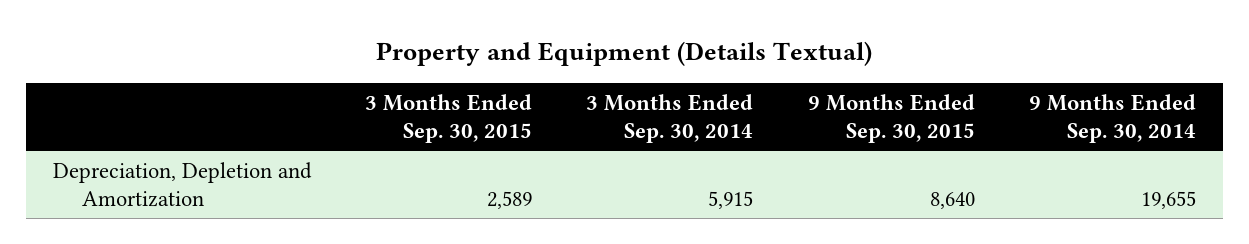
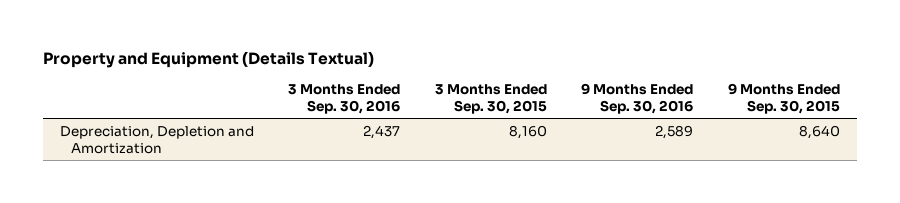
- | 3 Months Ended Sep. 30, 2015 | 3 Months Ended Sep. 30, 2014 | 9 Months Ended Sep. 30, 2015 | 9 Months Ended Sep. 30, 2014
+ | 3 Months Ended Sep. 30, 2016 | 3 Months Ended Sep. 30, 2015 | 9 Months Ended Sep. 30, 2016 | 9 Months Ended Sep. 30, 2015
- Depreciation, Depletion and Amortization | 2,589 | 5,915 | 8,640 | 19,655
+ Depreciation, Depletion and Amortization | 2,437 | 8,160 | 2,589 | 8,640

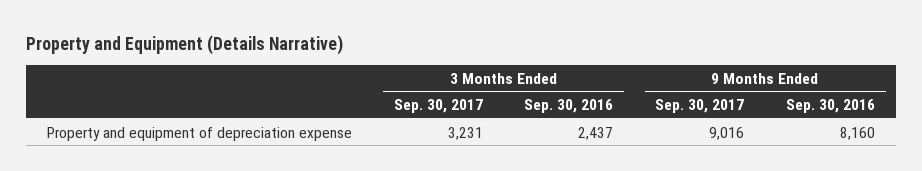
- Property and Equipment (Details Textual)
+ Property and Equipment (Details Narrative)
- | 3 Months Ended Sep. 30, 2016 | 3 Months Ended Sep. 30, 2015 | 9 Months Ended Sep. 30, 2016 | 9 Months Ended Sep. 30, 2015
+ | 3 Months Ended Sep. 30, 2017 | 3 Months Ended Sep. 30, 2016 | 9 Months Ended Sep. 30, 2017 | 9 Months Ended Sep. 30, 2016
- Depreciation, Depletion and Amortization | 2,437 | 8,160 | 2,589 | 8,640
+ Property and equipment of depreciation expense | 3,231 | 2,437 | 9,016 | 8,160

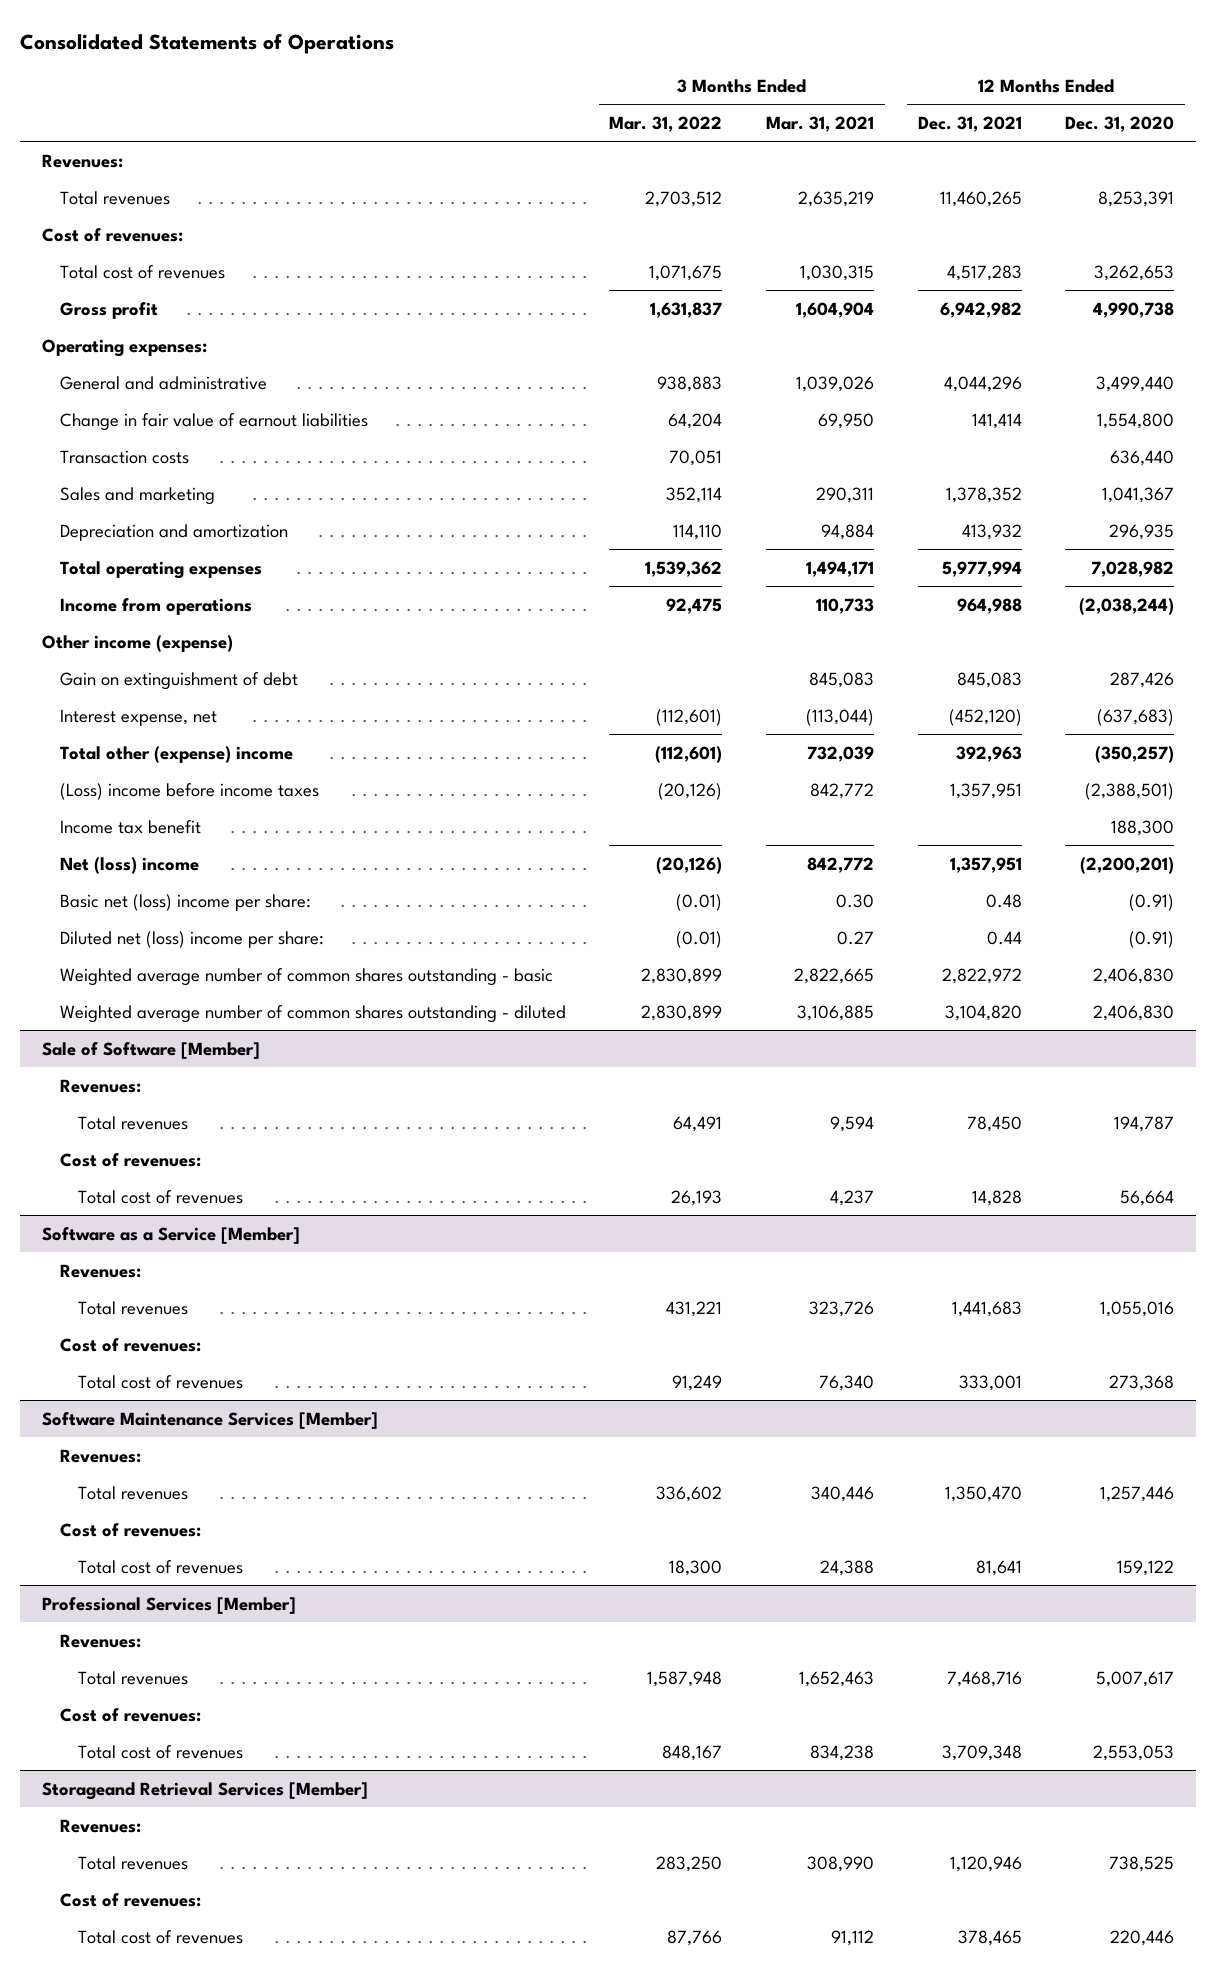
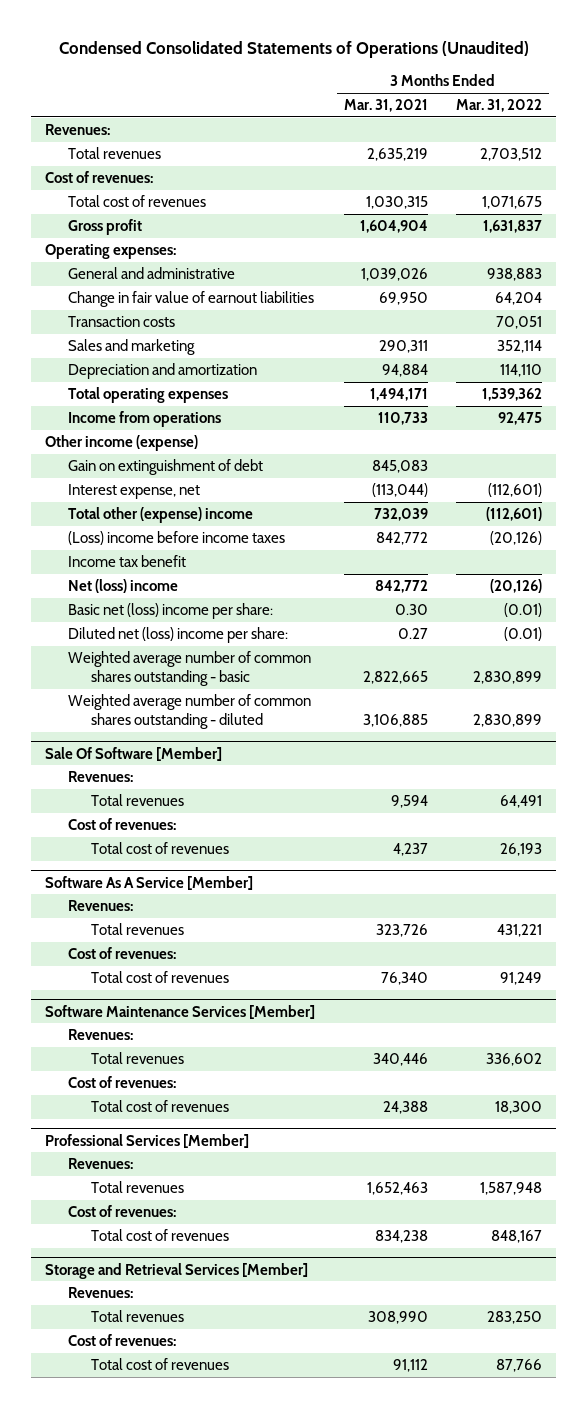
- Consolidated Statements of Operations
+ Condensed Consolidated Statements of Operations (Unaudited)
- | 3 Months Ended Mar. 31, 2022 | 3 Months Ended Mar. 31, 2021 | 12 Months Ended Dec. 31, 2021 | 12 Months Ended Dec. 31, 2020
+ | 3 Months Ended Mar. 31, 2021 | 3 Months Ended Mar. 31, 2022
- Sale of Software [Member]
+ Sale Of Software [Member]
- Software as a Service [Member]
+ Software As A Service [Member]
- Storageand Retrieval Services [Member]
+ Storage and Retrieval Services [Member]

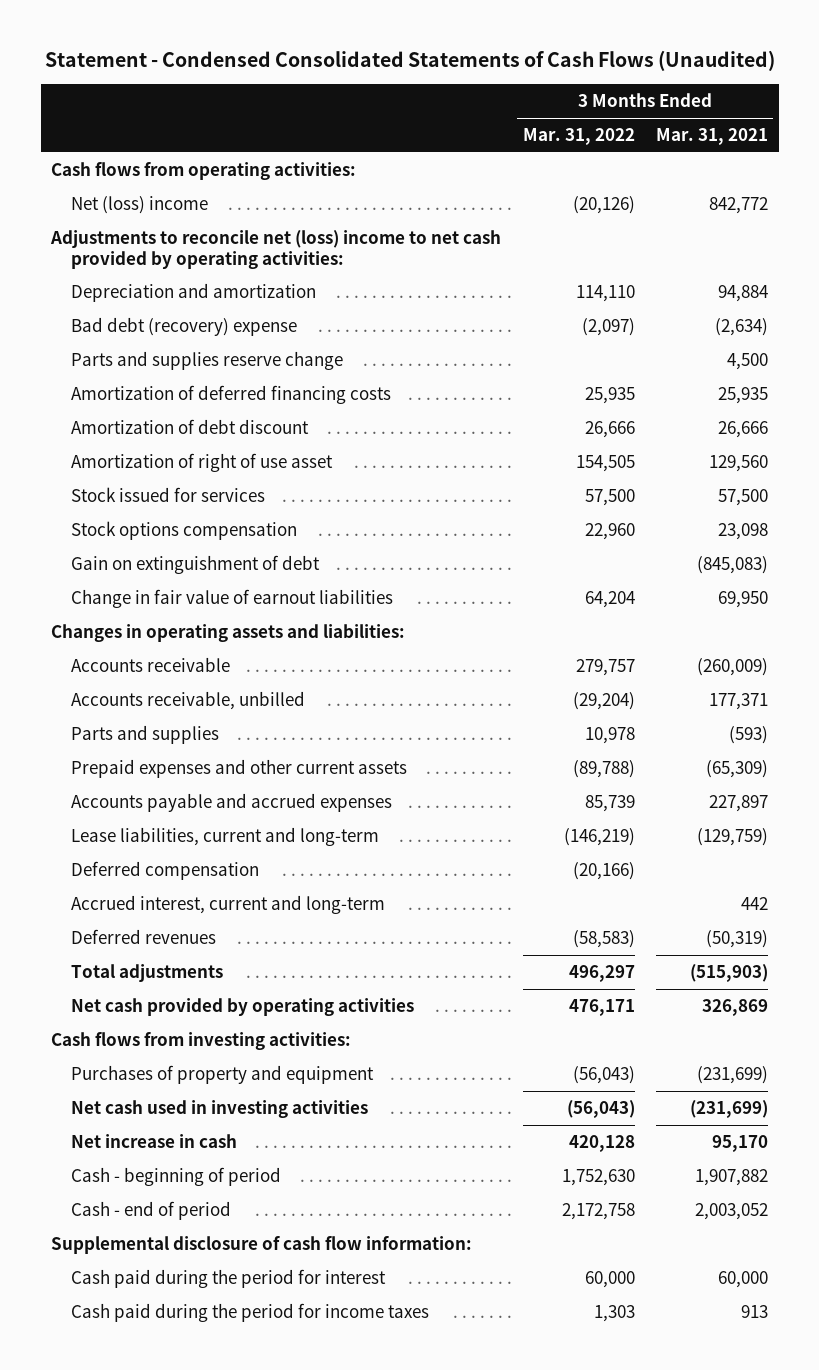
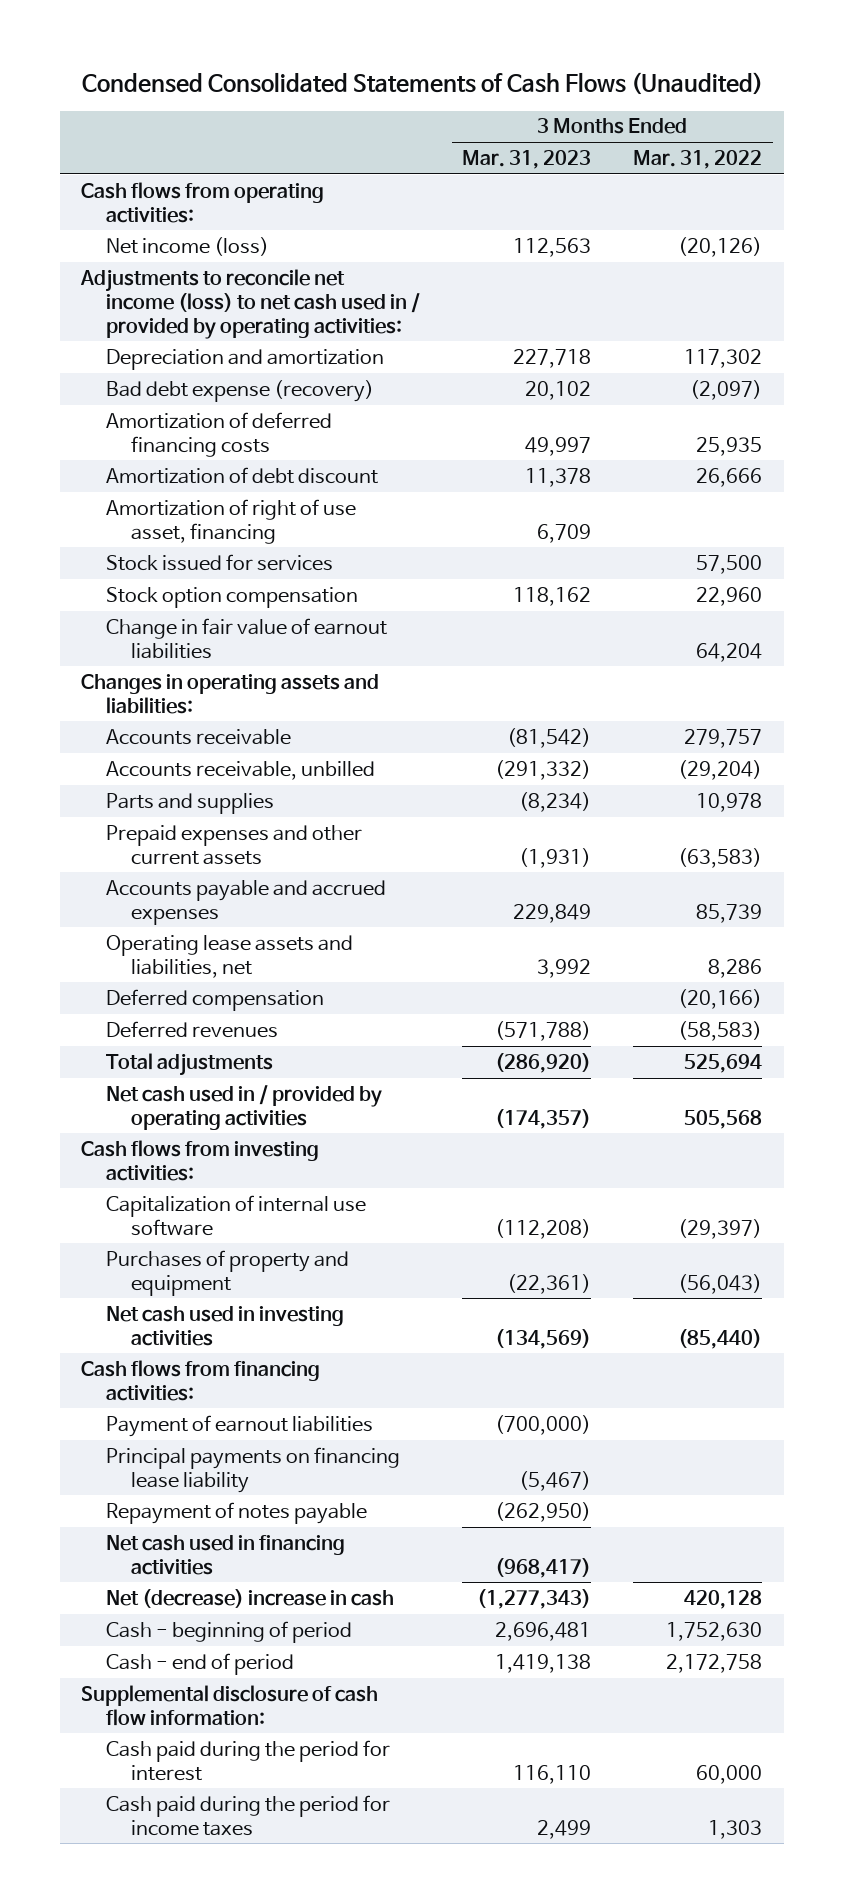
- Statement - Condensed Consolidated Statements of Cash Flows (Unaudited)
+ Condensed Consolidated Statements of Cash Flows (Unaudited)
- | 3 Months Ended Mar. 31, 2022 | 3 Months Ended Mar. 31, 2021
+ | 3 Months Ended Mar. 31, 2023 | 3 Months Ended Mar. 31, 2022
- Net (loss) income | (20,126) | 842,772
- Adjustments to reconcile net (loss) income to net cash provided by operating activities:
- Depreciation and amortization | 114,110 | 94,884
- Bad debt (recovery) expense | (2,097) | (2,634)
- Parts and supplies reserve change | | 4,500
+ Net income (loss) | 112,563 | (20,126)
+ Adjustments to reconcile net income (loss) to net cash used in / provided by operating activities:
+ Depreciation and amortization | 227,718 | 117,302
+ Bad debt expense (recovery) | 20,102 | (2,097)
- Amortization of right of use asset | 154,505 | 129,560
+ Amortization of right of use asset, financing | 6,709 |
- Stock options compensation | 22,960 | 23,098
- Gain on extinguishment of debt | | (845,083)
+ Stock option compensation | 118,162 | 22,960
- Prepaid expenses and other current assets | (89,788) | (65,309)
+ Prepaid expenses and other current assets | (1,931) | (63,583)
- Lease liabilities, current and long-term | (146,219) | (129,759)
+ Operating lease assets and liabilities, net | 3,992 | 8,286
- Accrued interest, current and long-term | | 442
- Total adjustments | 496,297 | (515,903)
- Net cash provided by operating activities | 476,171 | 326,869
+ Total adjustments | (286,920) | 525,694
+ Net cash used in / provided by operating activities | (174,357) | 505,568
+ Capitalization of internal use software | (112,208) | (29,397)
- Net cash used in investing activities | (56,043) | (231,699)
- Net increase in cash | 420,128 | 95,170
+ Net cash used in investing activities | (134,569) | (85,440)
+ Cash flows from financing activities:
+ Payment of earnout liabilities | (700,000) |
+ Principal payments on financing lease liability | (5,467) |
+ Repayment of notes payable | (262,950) |
+ Net cash used in financing activities | (968,417) |
+ Net (decrease) increase in cash | (1,277,343) | 420,128

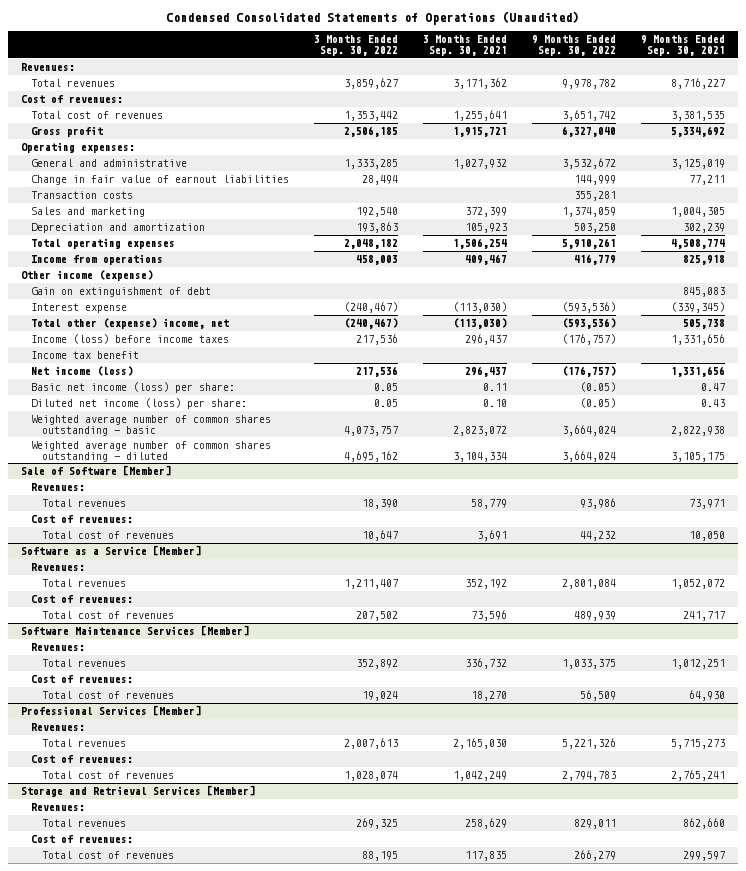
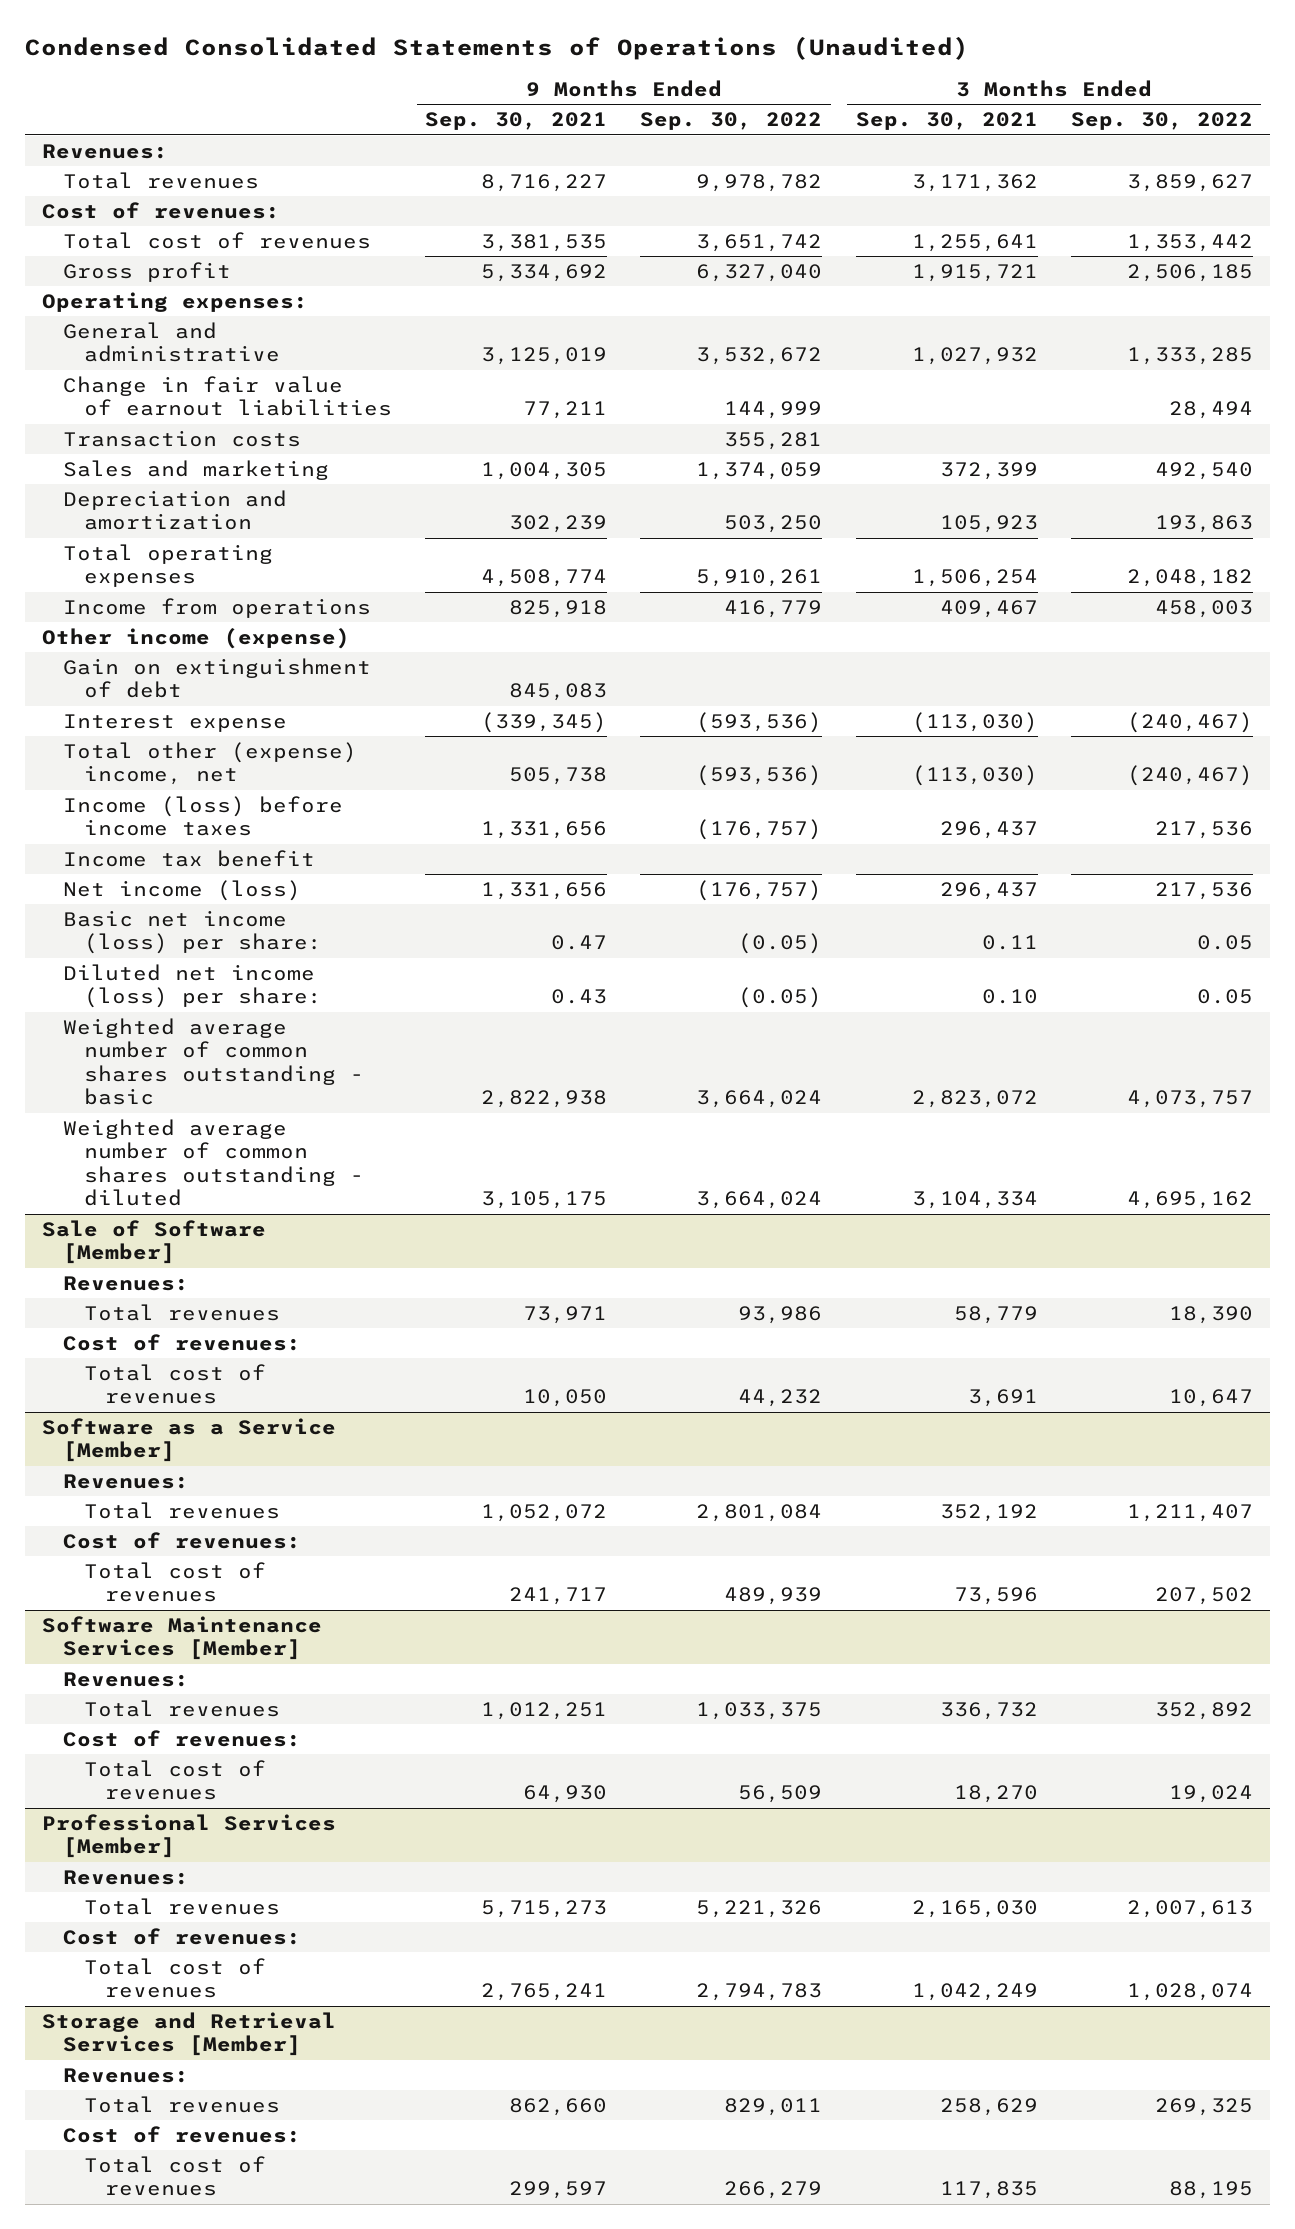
- | 3 Months Ended Sep. 30, 2022 | 3 Months Ended Sep. 30, 2021 | 9 Months Ended Sep. 30, 2022 | 9 Months Ended Sep. 30, 2021
+ | 9 Months Ended Sep. 30, 2021 | 9 Months Ended Sep. 30, 2022 | 3 Months Ended Sep. 30, 2021 | 3 Months Ended Sep. 30, 2022
- Sales and marketing | 192,540 | 372,399 | 1,374,059 | 1,004,305
+ Sales and marketing | 1,004,305 | 1,374,059 | 372,399 | 492,540

